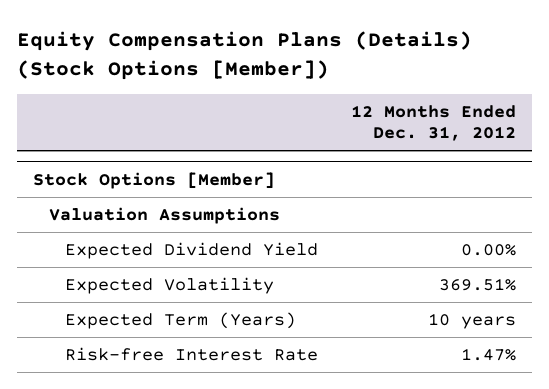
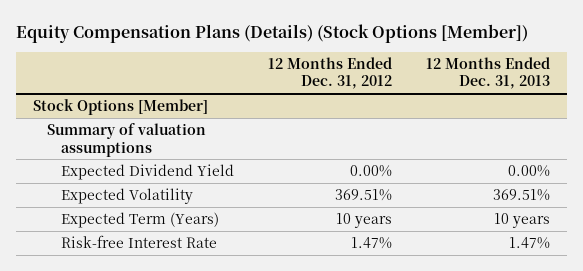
- | 12 Months Ended Dec. 31, 2012
+ | 12 Months Ended Dec. 31, 2012 | 12 Months Ended Dec. 31, 2013
@ Stock Options [Member]
- Valuation Assumptions
+ Summary of valuation assumptions

